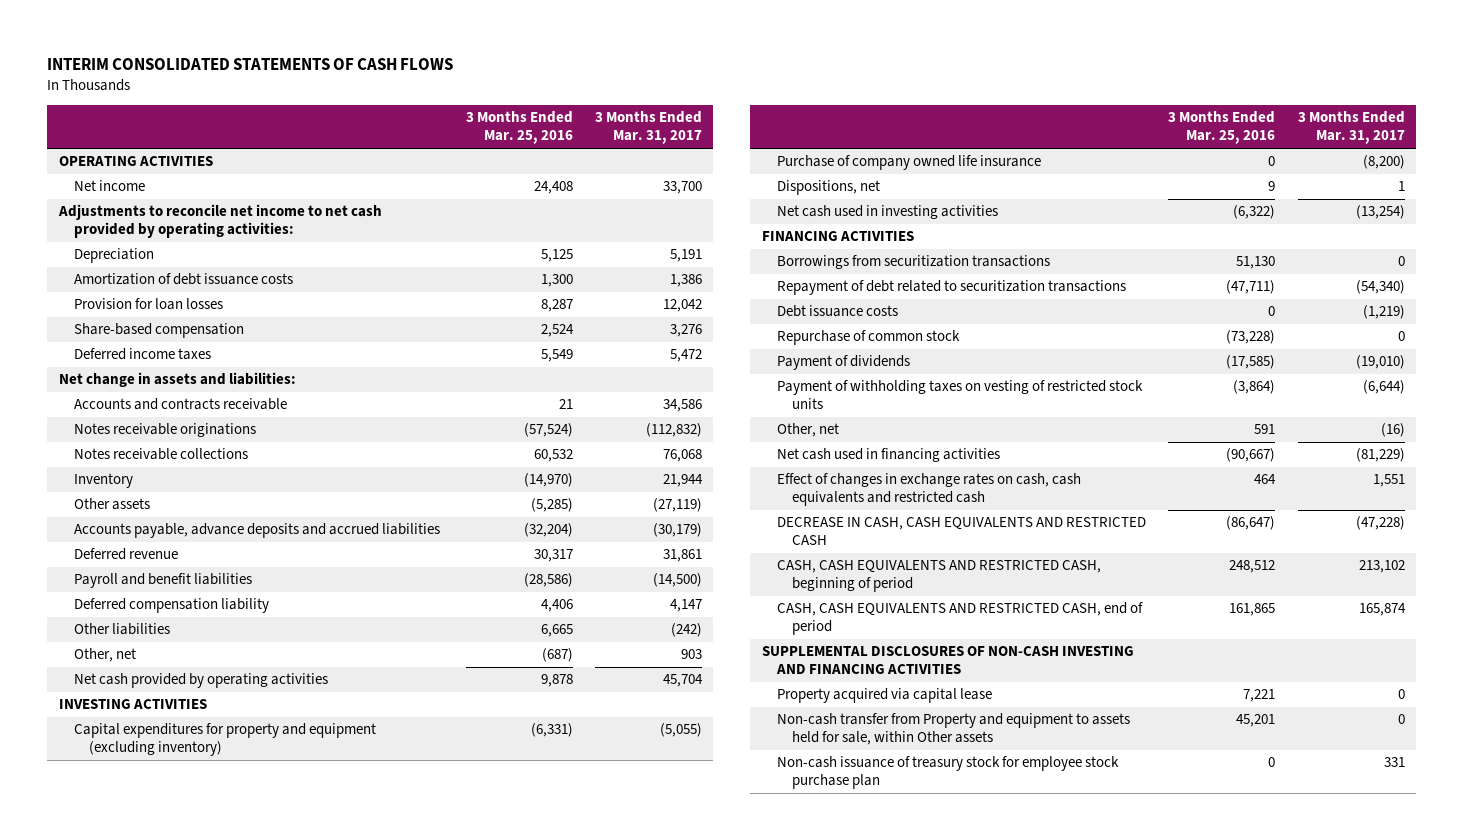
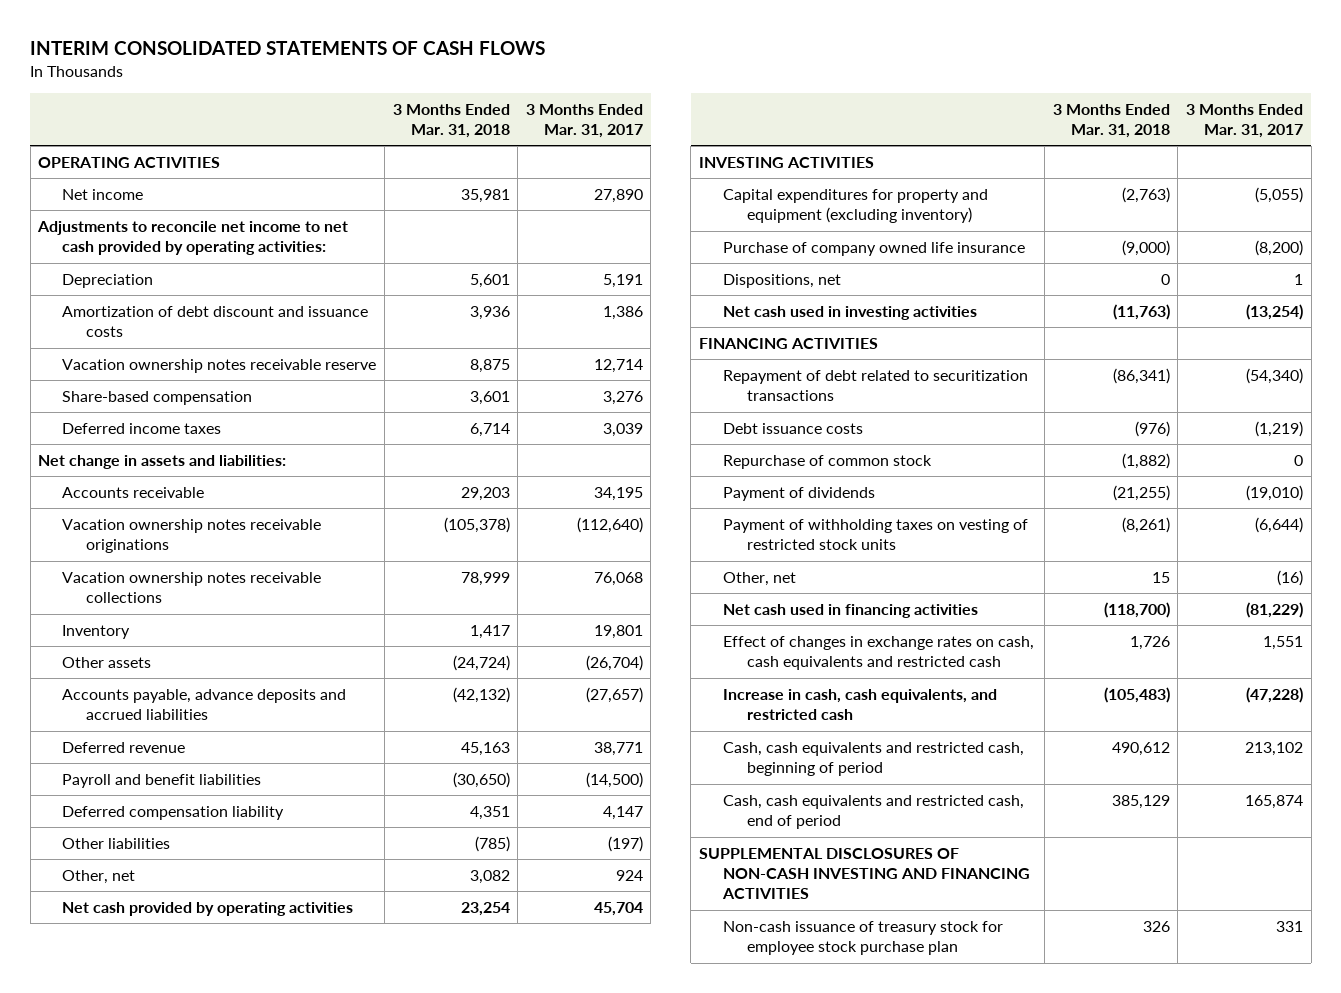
- | 3 Months Ended Mar. 25, 2016 | 3 Months Ended Mar. 31, 2017
+ | 3 Months Ended Mar. 31, 2018 | 3 Months Ended Mar. 31, 2017
- Net income | 24,408 | 33,700
+ Net income | 35,981 | 27,890
- Amortization of debt issuance costs | 1,300 | 1,386
- Provision for loan losses | 8,287 | 12,042
+ Amortization of debt discount and issuance costs | 3,936 | 1,386
+ Vacation ownership notes receivable reserve | 8,875 | 12,714
- Deferred income taxes | 5,549 | 5,472
+ Deferred income taxes | 6,714 | 3,039
- Accounts and contracts receivable | 21 | 34,586
- Notes receivable originations | (57,524) | (112,832)
- Notes receivable collections | 60,532 | 76,068
- Inventory | (14,970) | 21,944
- Other assets | (5,285) | (27,119)
- Accounts payable, advance deposits and accrued liabilities | (32,204) | (30,179)
- Deferred revenue | 30,317 | 31,861
+ Accounts receivable | 29,203 | 34,195
+ Vacation ownership notes receivable originations | (105,378) | (112,640)
+ Vacation ownership notes receivable collections | 78,999 | 76,068
+ Inventory | 1,417 | 19,801
+ Other assets | (24,724) | (26,704)
+ Accounts payable, advance deposits and accrued liabilities | (42,132) | (27,657)
+ Deferred revenue | 45,163 | 38,771
- Other liabilities | 6,665 | (242)
- Other, net | (687) | 903
+ Other liabilities | (785) | (197)
+ Other, net | 3,082 | 924
- Borrowings from securitization transactions | 51,130 | 0
- DECREASE IN CASH, CASH EQUIVALENTS AND RESTRICTED CASH | (86,647) | (47,228)
- CASH, CASH EQUIVALENTS AND RESTRICTED CASH, beginning of period | 248,512 | 213,102
- CASH, CASH EQUIVALENTS AND RESTRICTED CASH, end of period | 161,865 | 165,874
+ Increase in cash, cash equivalents, and restricted cash | (105,483) | (47,228)
+ Cash, cash equivalents and restricted cash, beginning of period | 490,612 | 213,102
+ Cash, cash equivalents and restricted cash, end of period | 385,129 | 165,874
- Property acquired via capital lease | 7,221 | 0
- Non-cash transfer from Property and equipment to assets held for sale, within Other assets | 45,201 | 0

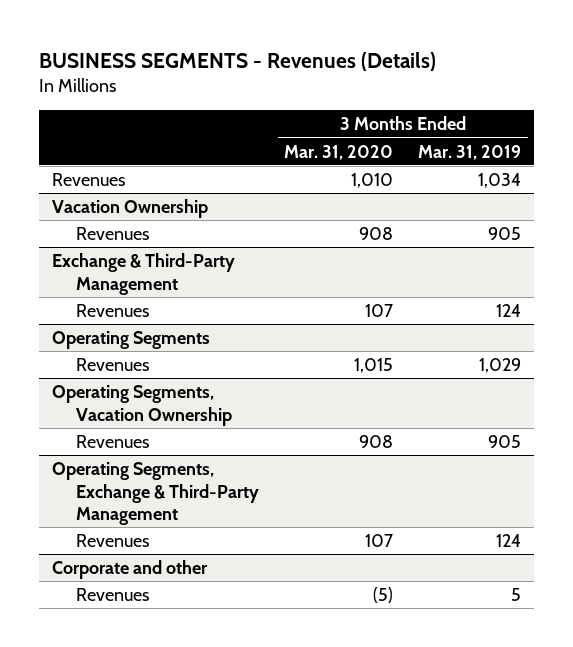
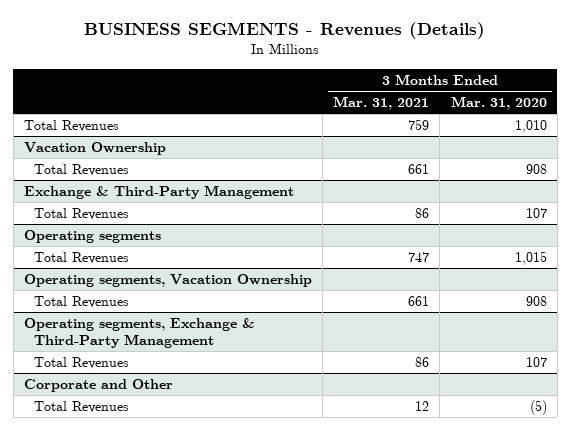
- | 3 Months Ended Mar. 31, 2020 | 3 Months Ended Mar. 31, 2019
+ | 3 Months Ended Mar. 31, 2021 | 3 Months Ended Mar. 31, 2020
- Revenues | 1,010 | 1,034
+ Total Revenues | 759 | 1,010
@ Vacation Ownership
- Revenues | 908 | 905
+ Total Revenues | 661 | 908
@ Exchange & Third-Party Management
- Revenues | 107 | 124
- Operating Segments
- Revenues | 1,015 | 1,029
- Operating Segments, Vacation Ownership
- Revenues | 908 | 905
- Operating Segments, Exchange & Third-Party Management
- Revenues | 107 | 124
- Corporate and other
- Revenues | (5) | 5
@ Exchange & Third-Party Management
+ Total Revenues | 86 | 107
+ Operating segments
+ Total Revenues | 747 | 1,015
+ Operating segments, Vacation Ownership
+ Total Revenues | 661 | 908
+ Operating segments, Exchange & Third-Party Management
+ Total Revenues | 86 | 107
+ Corporate and Other
+ Total Revenues | 12 | (5)

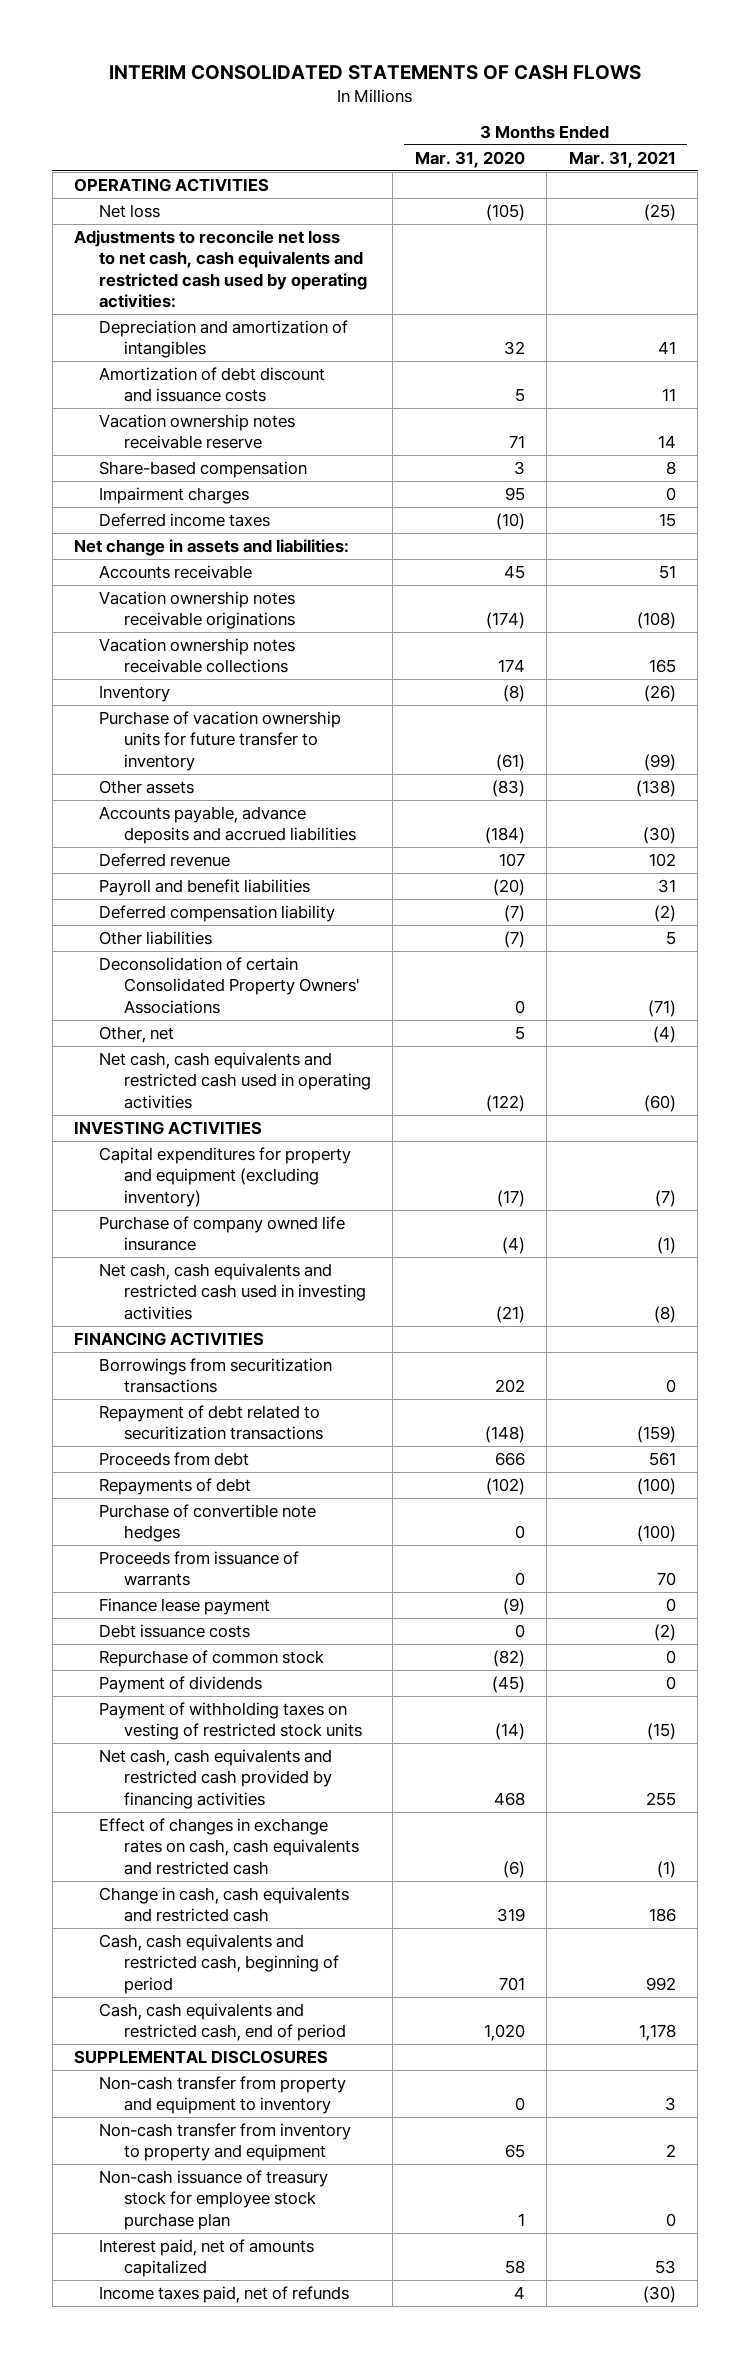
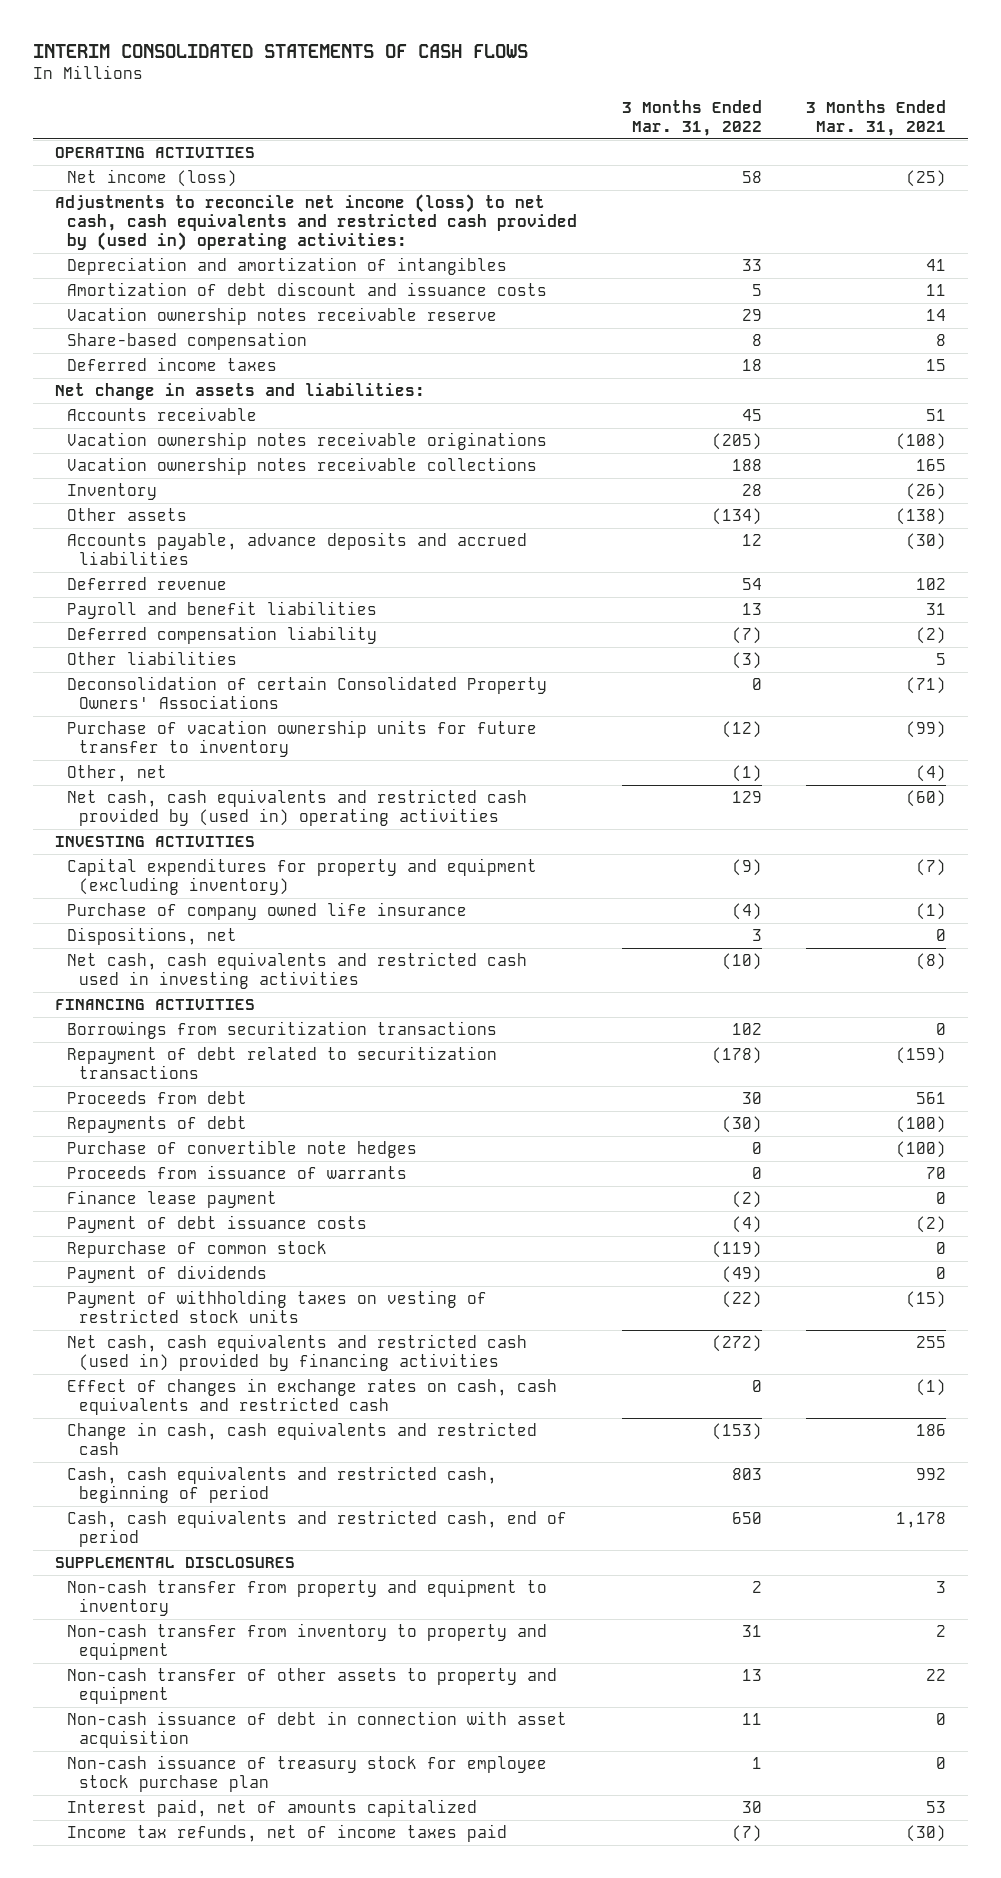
- | 3 Months Ended Mar. 31, 2020 | 3 Months Ended Mar. 31, 2021
+ | 3 Months Ended Mar. 31, 2022 | 3 Months Ended Mar. 31, 2021
- Net loss | (105) | (25)
- Adjustments to reconcile net loss to net cash, cash equivalents and restricted cash used by operating activities:
+ Net income (loss) | 58 | (25)
+ Adjustments to reconcile net income (loss) to net cash, cash equivalents and restricted cash provided by (used in) operating activities:
- Impairment charges | 95 | 0
moved down: Purchase of vacation ownership units for future transfer to inventory | (12) | (99)
- Net cash, cash equivalents and restricted cash used in operating activities | (122) | (60)
+ Net cash, cash equivalents and restricted cash provided by (used in) operating activities | 129 | (60)
+ Dispositions, net | 3 | 0
- Debt issuance costs | 0 | (2)
+ Payment of debt issuance costs | (4) | (2)
- Net cash, cash equivalents and restricted cash provided by financing activities | 468 | 255
+ Net cash, cash equivalents and restricted cash (used in) provided by financing activities | (272) | 255
+ Non-cash transfer of other assets to property and equipment | 13 | 22
+ Non-cash issuance of debt in connection with asset acquisition | 11 | 0
- Income taxes paid, net of refunds | 4 | (30)
+ Income tax refunds, net of income taxes paid | (7) | (30)

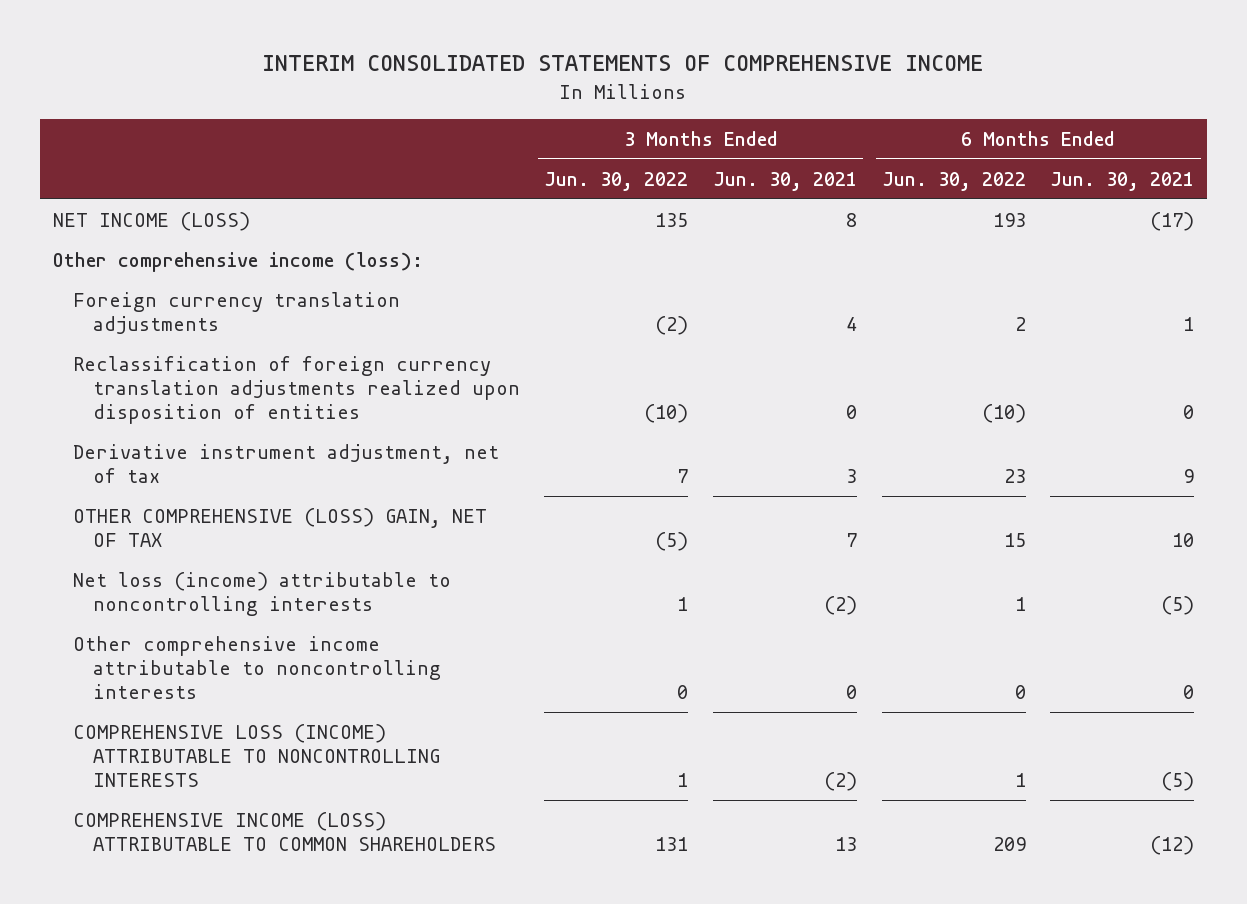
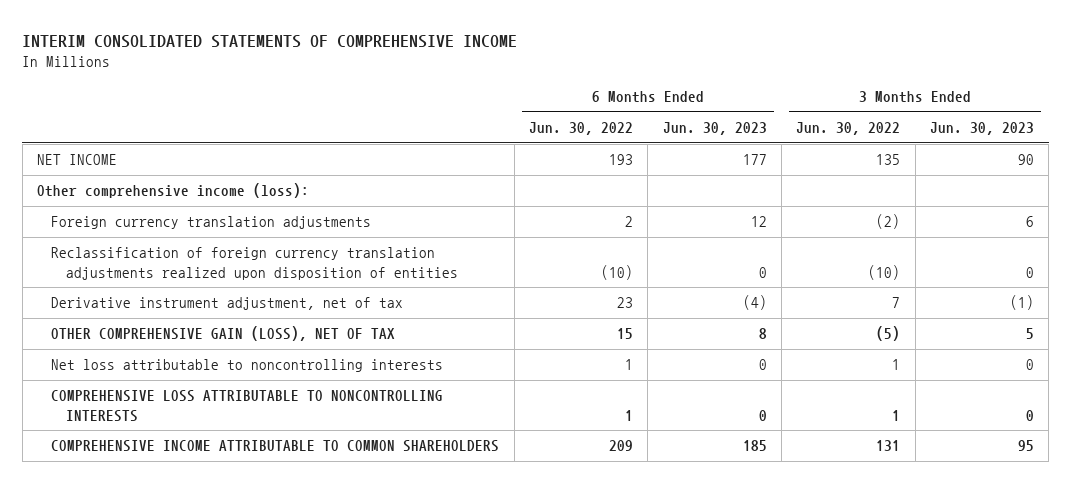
- | 3 Months Ended Jun. 30, 2022 | 3 Months Ended Jun. 30, 2021 | 6 Months Ended Jun. 30, 2022 | 6 Months Ended Jun. 30, 2021
+ | 6 Months Ended Jun. 30, 2022 | 6 Months Ended Jun. 30, 2023 | 3 Months Ended Jun. 30, 2022 | 3 Months Ended Jun. 30, 2023
- NET INCOME (LOSS) | 135 | 8 | 193 | (17)
+ NET INCOME | 193 | 177 | 135 | 90
- OTHER COMPREHENSIVE (LOSS) GAIN, NET OF TAX | (5) | 7 | 15 | 10
- Net loss (income) attributable to noncontrolling interests | 1 | (2) | 1 | (5)
- Other comprehensive income attributable to noncontrolling interests | 0 | 0 | 0 | 0
- COMPREHENSIVE LOSS (INCOME) ATTRIBUTABLE TO NONCONTROLLING INTERESTS | 1 | (2) | 1 | (5)
- COMPREHENSIVE INCOME (LOSS) ATTRIBUTABLE TO COMMON SHAREHOLDERS | 131 | 13 | 209 | (12)
+ OTHER COMPREHENSIVE GAIN (LOSS), NET OF TAX | 15 | 8 | (5) | 5
+ Net loss attributable to noncontrolling interests | 1 | 0 | 1 | 0
+ COMPREHENSIVE LOSS ATTRIBUTABLE TO NONCONTROLLING INTERESTS | 1 | 0 | 1 | 0
+ COMPREHENSIVE INCOME ATTRIBUTABLE TO COMMON SHAREHOLDERS | 209 | 185 | 131 | 95

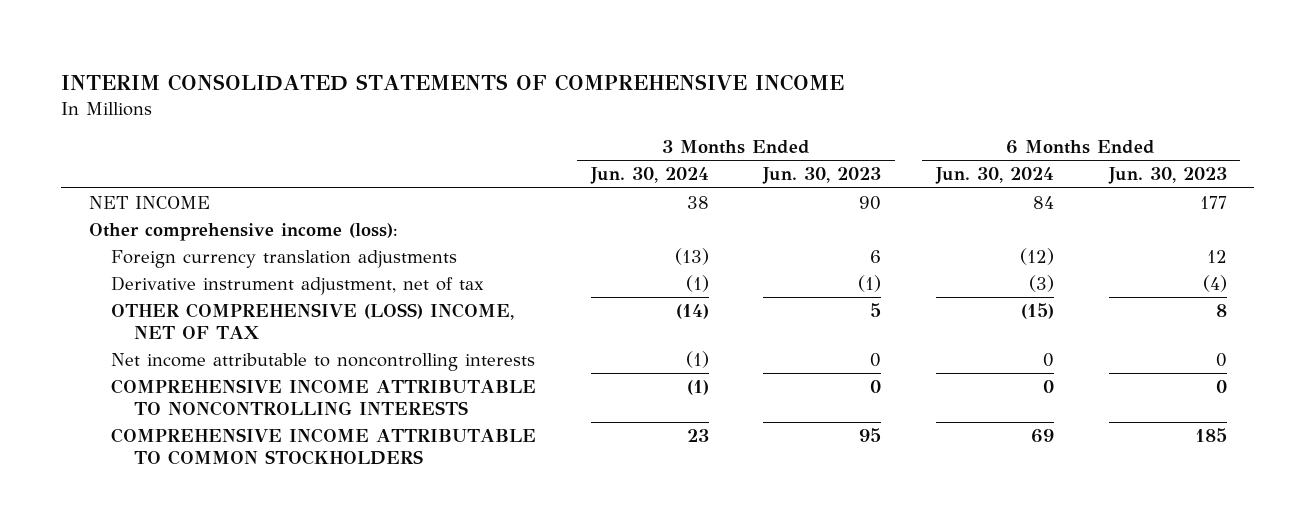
- | 6 Months Ended Jun. 30, 2022 | 6 Months Ended Jun. 30, 2023 | 3 Months Ended Jun. 30, 2022 | 3 Months Ended Jun. 30, 2023
+ | 3 Months Ended Jun. 30, 2024 | 3 Months Ended Jun. 30, 2023 | 6 Months Ended Jun. 30, 2024 | 6 Months Ended Jun. 30, 2023
- Reclassification of foreign currency translation adjustments realized upon disposition of entities | (10) | 0 | (10) | 0
- OTHER COMPREHENSIVE GAIN (LOSS), NET OF TAX | 15 | 8 | (5) | 5
- Net loss attributable to noncontrolling interests | 1 | 0 | 1 | 0
- COMPREHENSIVE LOSS ATTRIBUTABLE TO NONCONTROLLING INTERESTS | 1 | 0 | 1 | 0
- COMPREHENSIVE INCOME ATTRIBUTABLE TO COMMON SHAREHOLDERS | 209 | 185 | 131 | 95
+ OTHER COMPREHENSIVE (LOSS) INCOME, NET OF TAX | (14) | 5 | (15) | 8
+ Net income attributable to noncontrolling interests | (1) | 0 | 0 | 0
+ COMPREHENSIVE INCOME ATTRIBUTABLE TO NONCONTROLLING INTERESTS | (1) | 0 | 0 | 0
+ COMPREHENSIVE INCOME ATTRIBUTABLE TO COMMON STOCKHOLDERS | 23 | 95 | 69 | 185

